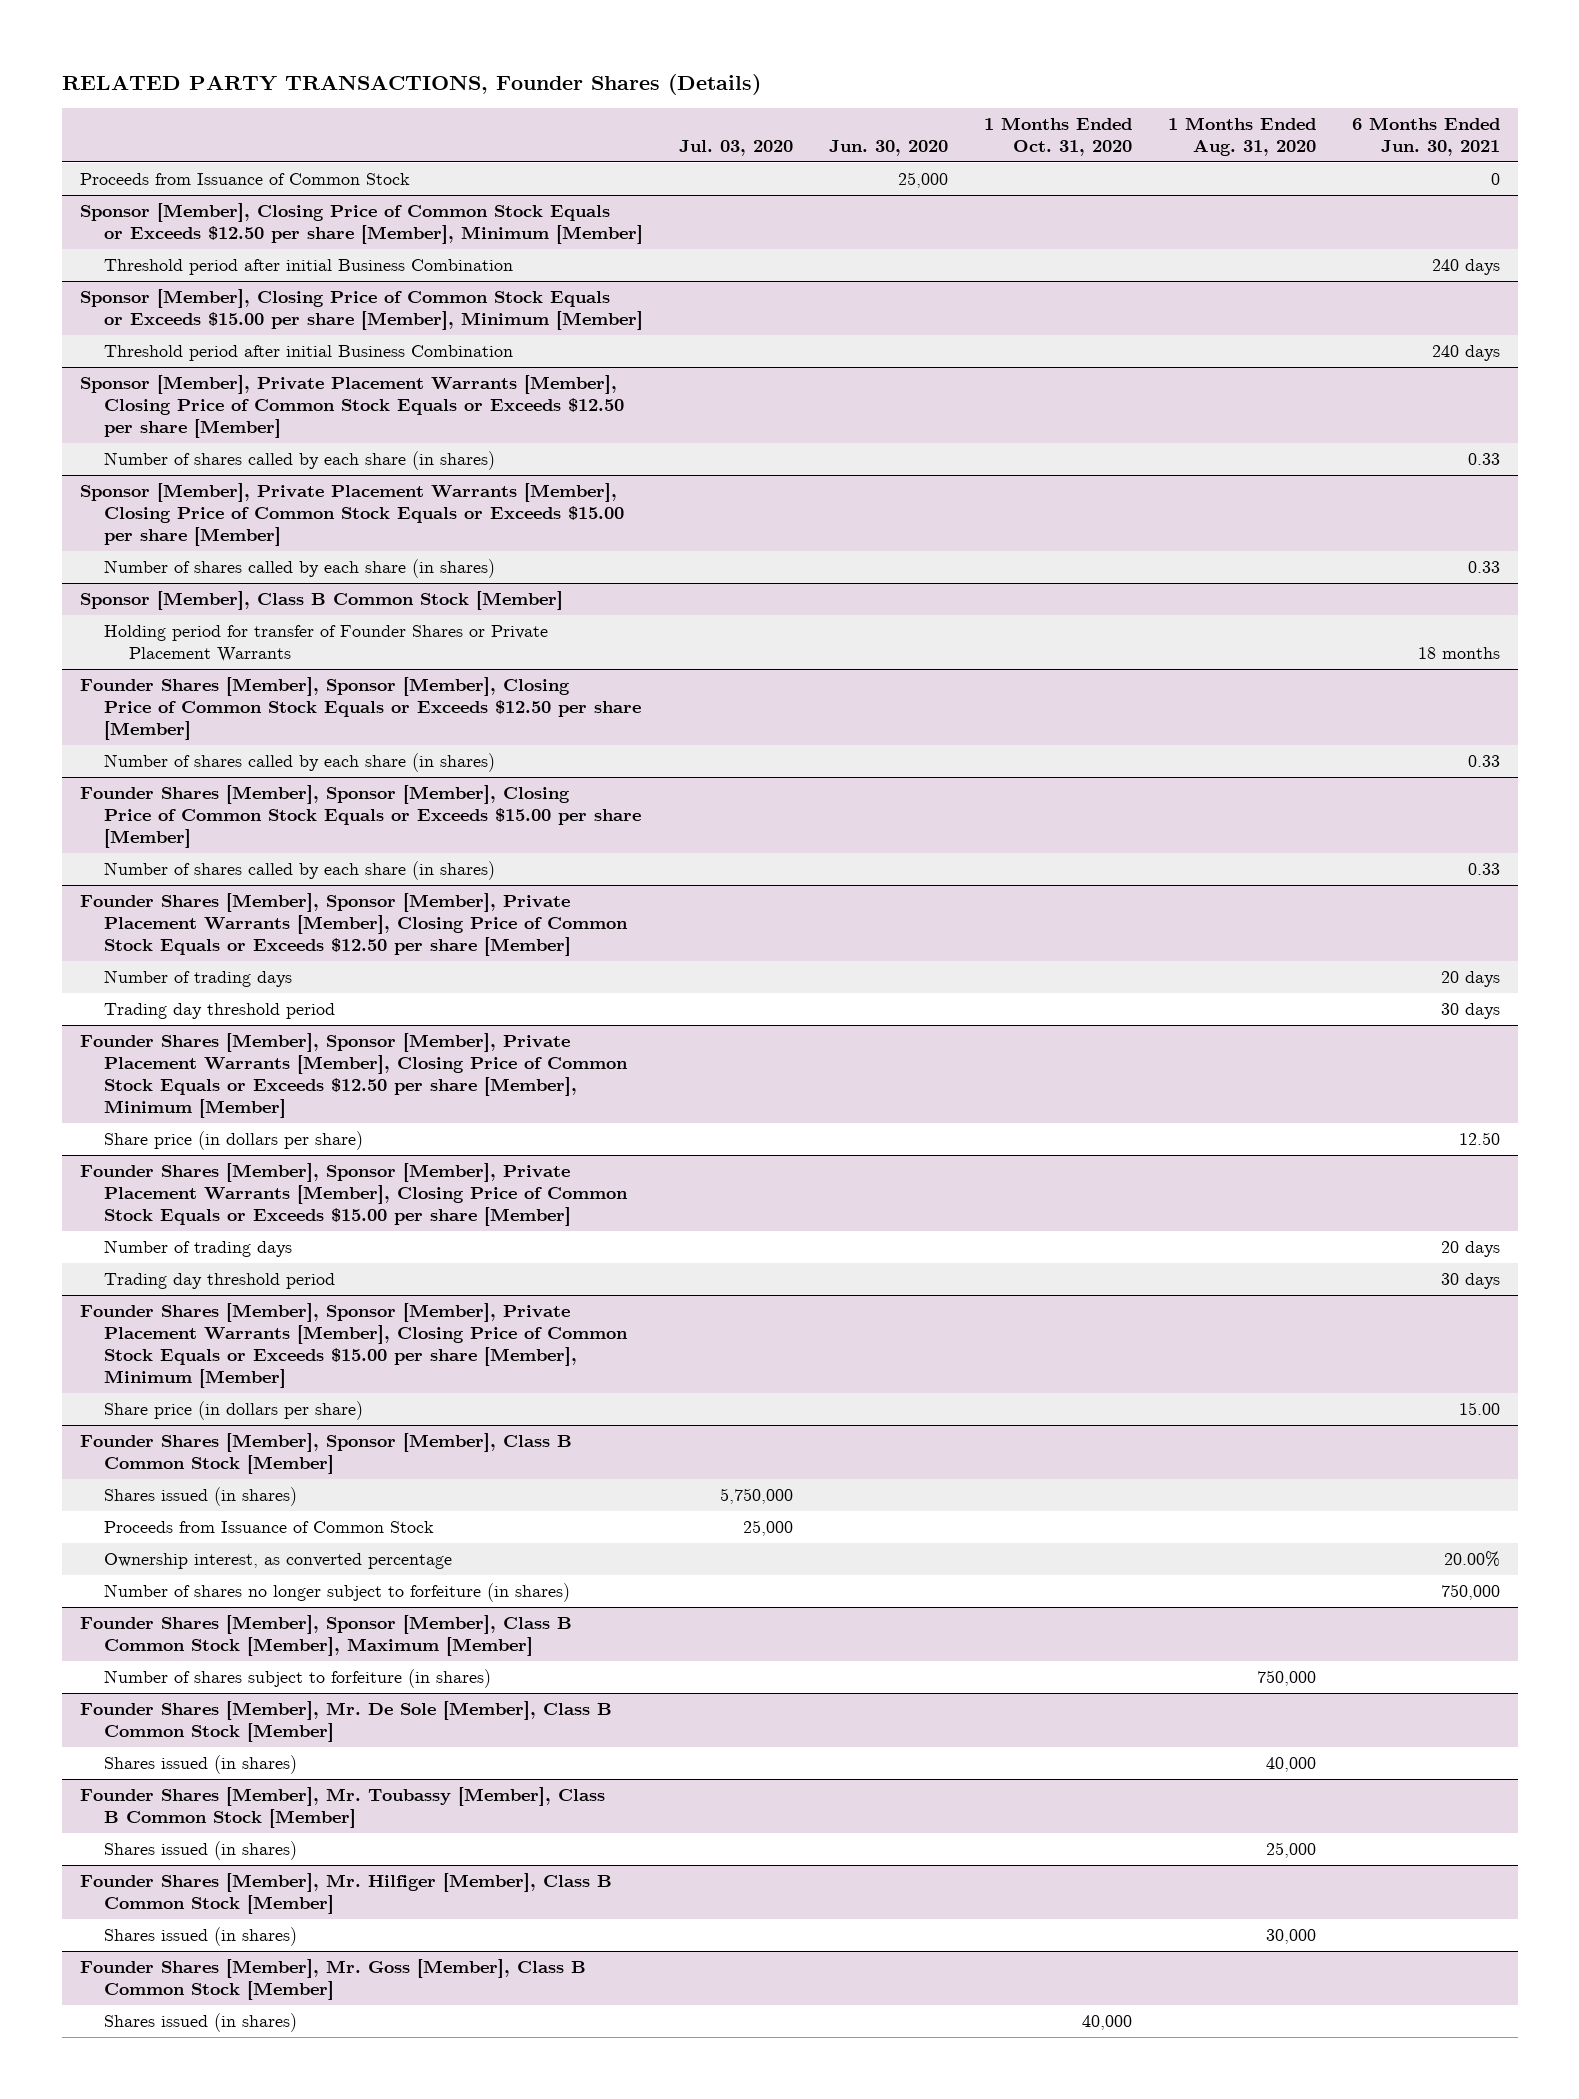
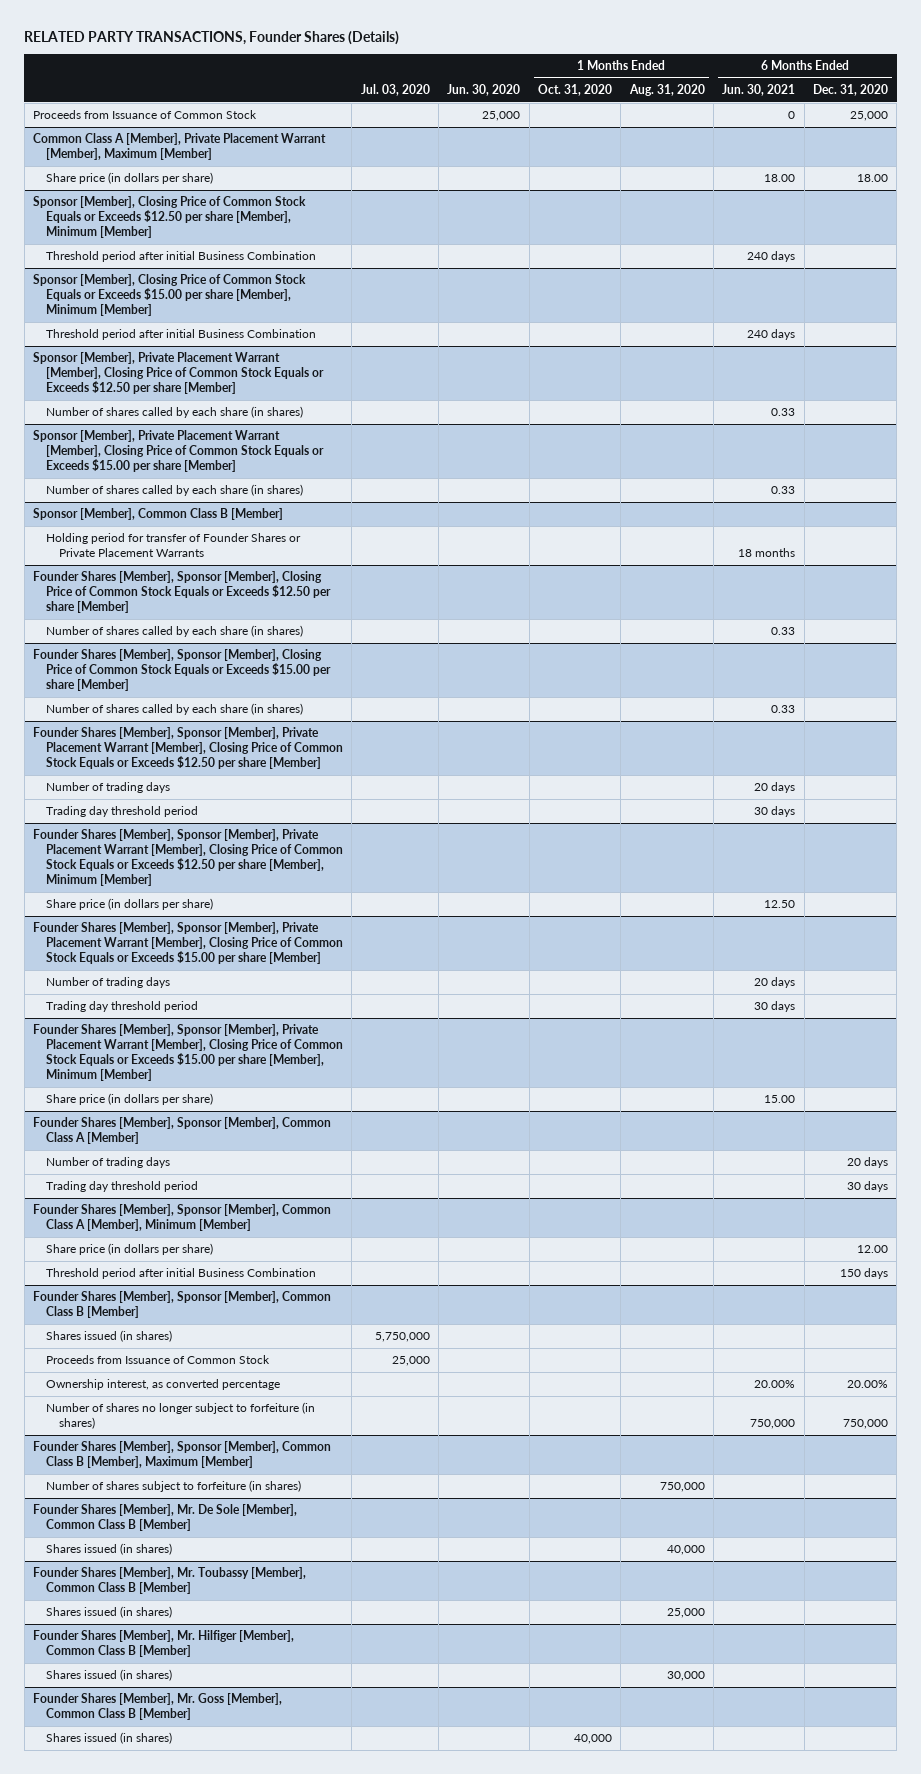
- | Jul. 03, 2020 | Jun. 30, 2020 | 1 Months Ended Oct. 31, 2020 | 1 Months Ended Aug. 31, 2020 | 6 Months Ended Jun. 30, 2021
+ | Jul. 03, 2020 | Jun. 30, 2020 | 1 Months Ended Oct. 31, 2020 | 1 Months Ended Aug. 31, 2020 | 6 Months Ended Jun. 30, 2021 | 6 Months Ended Dec. 31, 2020
+ Common Class A [Member], Private Placement Warrant [Member], Maximum [Member]
+ Share price (in dollars per share) | | | | | 18.00 | 18.00
- Sponsor [Member], Private Placement Warrants [Member], Closing Price of Common Stock Equals or Exceeds $12.50 per share [Member]
+ Sponsor [Member], Private Placement Warrant [Member], Closing Price of Common Stock Equals or Exceeds $12.50 per share [Member]
- Sponsor [Member], Private Placement Warrants [Member], Closing Price of Common Stock Equals or Exceeds $15.00 per share [Member]
+ Sponsor [Member], Private Placement Warrant [Member], Closing Price of Common Stock Equals or Exceeds $15.00 per share [Member]
- Sponsor [Member], Class B Common Stock [Member]
+ Sponsor [Member], Common Class B [Member]
- Founder Shares [Member], Sponsor [Member], Private Placement Warrants [Member], Closing Price of Common Stock Equals or Exceeds $12.50 per share [Member]
+ Founder Shares [Member], Sponsor [Member], Private Placement Warrant [Member], Closing Price of Common Stock Equals or Exceeds $12.50 per share [Member]
- Founder Shares [Member], Sponsor [Member], Private Placement Warrants [Member], Closing Price of Common Stock Equals or Exceeds $12.50 per share [Member], Minimum [Member]
+ Founder Shares [Member], Sponsor [Member], Private Placement Warrant [Member], Closing Price of Common Stock Equals or Exceeds $12.50 per share [Member], Minimum [Member]
- Founder Shares [Member], Sponsor [Member], Private Placement Warrants [Member], Closing Price of Common Stock Equals or Exceeds $15.00 per share [Member]
+ Founder Shares [Member], Sponsor [Member], Private Placement Warrant [Member], Closing Price of Common Stock Equals or Exceeds $15.00 per share [Member]
- Founder Shares [Member], Sponsor [Member], Private Placement Warrants [Member], Closing Price of Common Stock Equals or Exceeds $15.00 per share [Member], Minimum [Member]
+ Founder Shares [Member], Sponsor [Member], Private Placement Warrant [Member], Closing Price of Common Stock Equals or Exceeds $15.00 per share [Member], Minimum [Member]
- Founder Shares [Member], Sponsor [Member], Class B Common Stock [Member]
+ Founder Shares [Member], Sponsor [Member], Common Class A [Member]
+ Number of trading days | | | | | | 20 days
+ Trading day threshold period | | | | | | 30 days
+ Founder Shares [Member], Sponsor [Member], Common Class A [Member], Minimum [Member]
+ Share price (in dollars per share) | | | | | | 12.00
+ Threshold period after initial Business Combination | | | | | | 150 days
+ Founder Shares [Member], Sponsor [Member], Common Class B [Member]
- Founder Shares [Member], Sponsor [Member], Class B Common Stock [Member], Maximum [Member]
+ Founder Shares [Member], Sponsor [Member], Common Class B [Member], Maximum [Member]
- Founder Shares [Member], Mr. De Sole [Member], Class B Common Stock [Member]
+ Founder Shares [Member], Mr. De Sole [Member], Common Class B [Member]
- Founder Shares [Member], Mr. Toubassy [Member], Class B Common Stock [Member]
+ Founder Shares [Member], Mr. Toubassy [Member], Common Class B [Member]
- Founder Shares [Member], Mr. Hilfiger [Member], Class B Common Stock [Member]
+ Founder Shares [Member], Mr. Hilfiger [Member], Common Class B [Member]
- Founder Shares [Member], Mr. Goss [Member], Class B Common Stock [Member]
+ Founder Shares [Member], Mr. Goss [Member], Common Class B [Member]

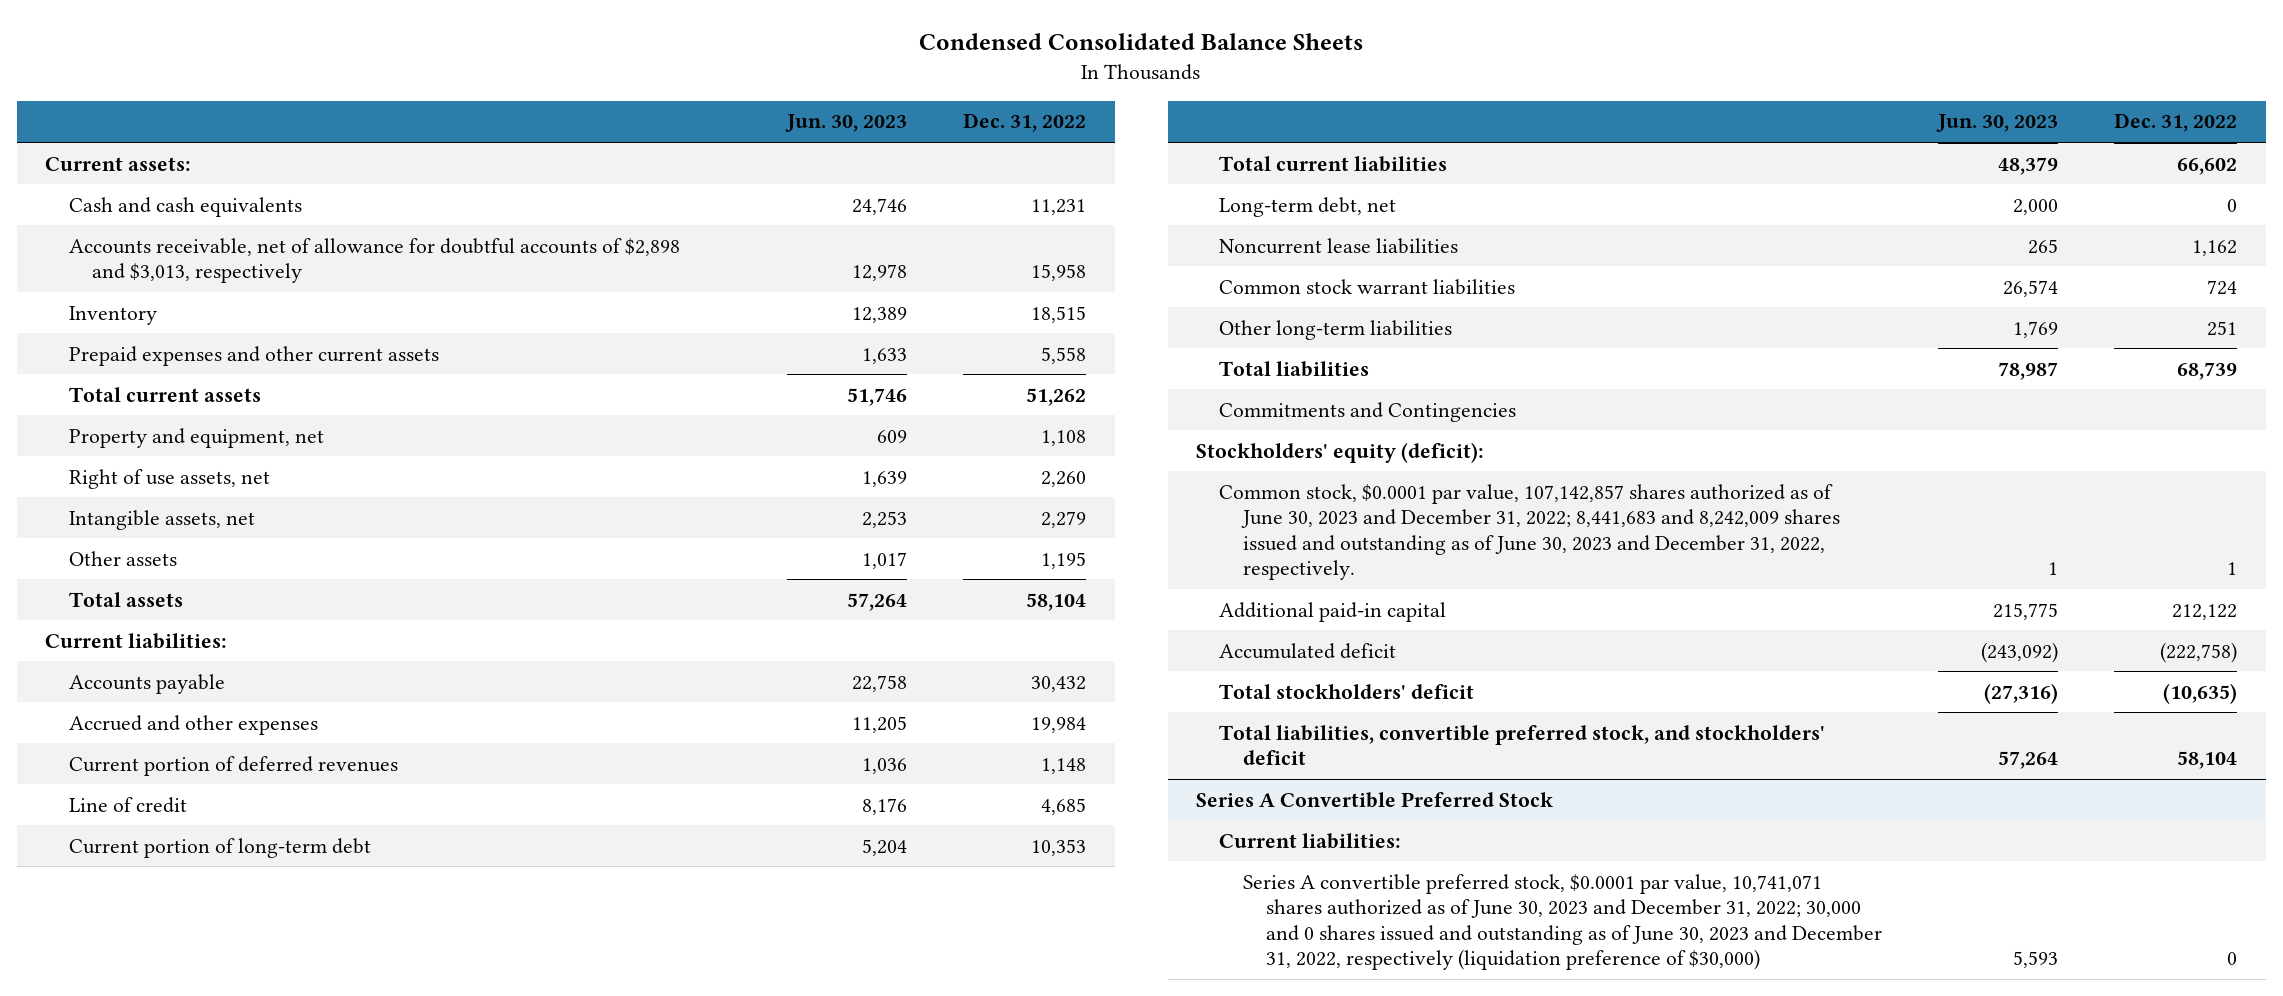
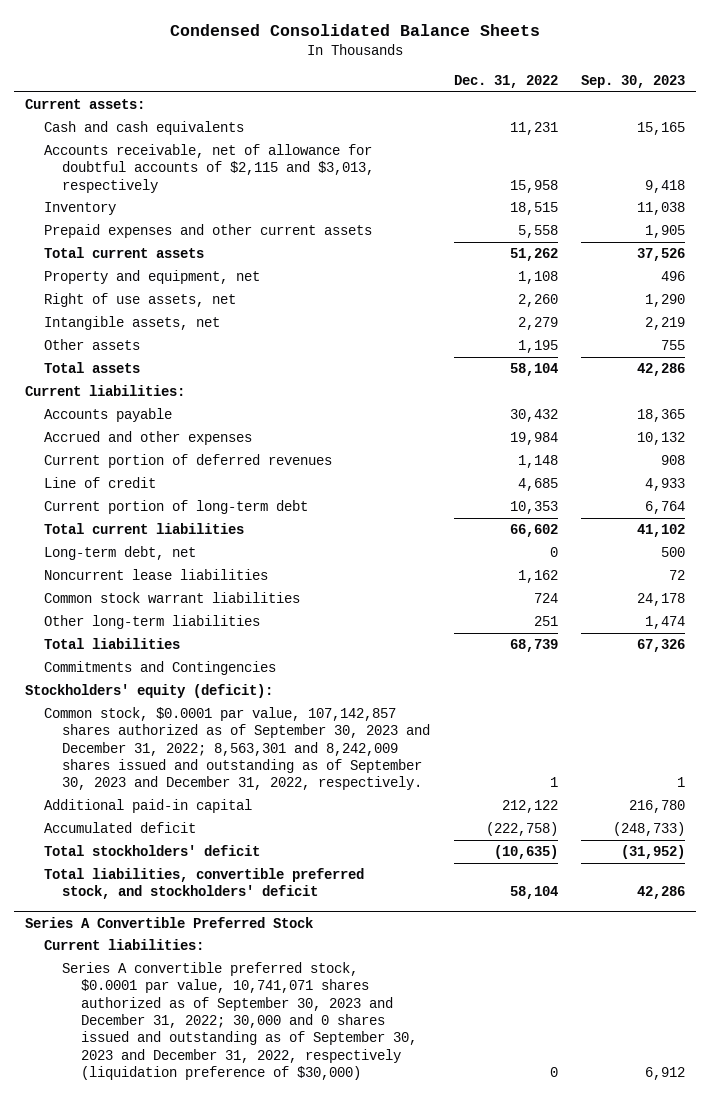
- | Jun. 30, 2023 | Dec. 31, 2022
+ | Dec. 31, 2022 | Sep. 30, 2023
- Accounts receivable, net of allowance for doubtful accounts of $2,898 and $3,013, respectively | 12,978 | 15,958
+ Accounts receivable, net of allowance for doubtful accounts of $2,115 and $3,013, respectively | 15,958 | 9,418
- Common stock, $0.0001 par value, 107,142,857 shares authorized as of June 30, 2023 and December 31, 2022; 8,441,683 and 8,242,009 shares issued and outstanding as of June 30, 2023 and December 31, 2022, respectively. | 1 | 1
+ Common stock, $0.0001 par value, 107,142,857 shares authorized as of September 30, 2023 and December 31, 2022; 8,563,301 and 8,242,009 shares issued and outstanding as of September 30, 2023 and December 31, 2022, respectively. | 1 | 1
@ Series A Convertible Preferred Stock
- Series A convertible preferred stock, $0.0001 par value, 10,741,071 shares authorized as of June 30, 2023 and December 31, 2022; 30,000 and 0 shares issued and outstanding as of June 30, 2023 and December 31, 2022, respectively (liquidation preference of $30,000) | 5,593 | 0
+ Series A convertible preferred stock, $0.0001 par value, 10,741,071 shares authorized as of September 30, 2023 and December 31, 2022; 30,000 and 0 shares issued and outstanding as of September 30, 2023 and December 31, 2022, respectively (liquidation preference of $30,000) | 0 | 6,912

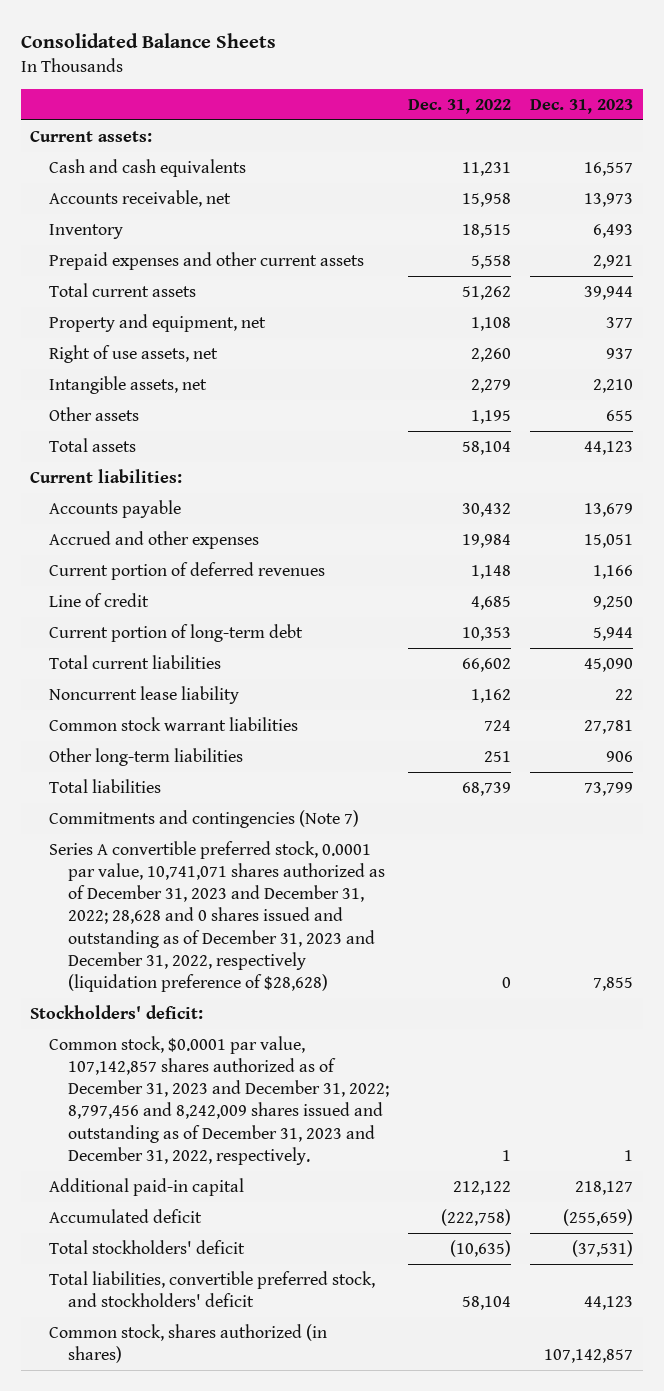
- Condensed Consolidated Balance Sheets
+ Consolidated Balance Sheets
- | Dec. 31, 2022 | Sep. 30, 2023
+ | Dec. 31, 2022 | Dec. 31, 2023
- Accounts receivable, net of allowance for doubtful accounts of $2,115 and $3,013, respectively | 15,958 | 9,418
+ Accounts receivable, net | 15,958 | 13,973
- Long-term debt, net | 0 | 500
- Noncurrent lease liabilities | 1,162 | 72
+ Noncurrent lease liability | 1,162 | 22
- Commitments and Contingencies
- Stockholders' equity (deficit):
- Common stock, $0.0001 par value, 107,142,857 shares authorized as of September 30, 2023 and December 31, 2022; 8,563,301 and 8,242,009 shares issued and outstanding as of September 30, 2023 and December 31, 2022, respectively. | 1 | 1
+ Commitments and contingencies (Note 7)
+ Series A convertible preferred stock, 0.0001 par value, 10,741,071 shares authorized as of December 31, 2023 and December 31, 2022; 28,628 and 0 shares issued and outstanding as of December 31, 2023 and December 31, 2022, respectively (liquidation preference of $28,628) | 0 | 7,855
+ Stockholders' deficit:
+ Common stock, $0.0001 par value, 107,142,857 shares authorized as of December 31, 2023 and December 31, 2022; 8,797,456 and 8,242,009 shares issued and outstanding as of December 31, 2023 and December 31, 2022, respectively. | 1 | 1
- Series A Convertible Preferred Stock
- Current liabilities:
- Series A convertible preferred stock, $0.0001 par value, 10,741,071 shares authorized as of September 30, 2023 and December 31, 2022; 30,000 and 0 shares issued and outstanding as of September 30, 2023 and December 31, 2022, respectively (liquidation preference of $30,000) | 0 | 6,912
+ Common stock, shares authorized (in shares) | | 107,142,857

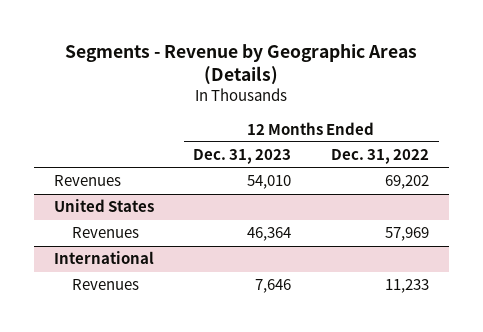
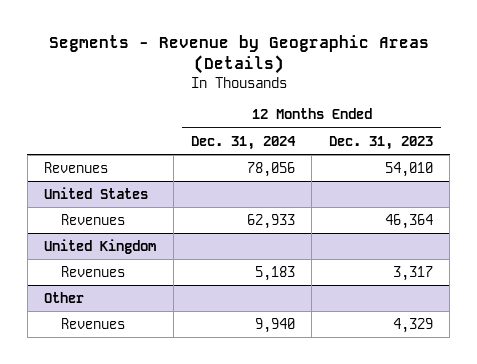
- | 12 Months Ended Dec. 31, 2023 | 12 Months Ended Dec. 31, 2022
+ | 12 Months Ended Dec. 31, 2024 | 12 Months Ended Dec. 31, 2023
- International
- Revenues | 7,646 | 11,233
+ United Kingdom
+ Revenues | 5,183 | 3,317
+ Other
+ Revenues | 9,940 | 4,329

